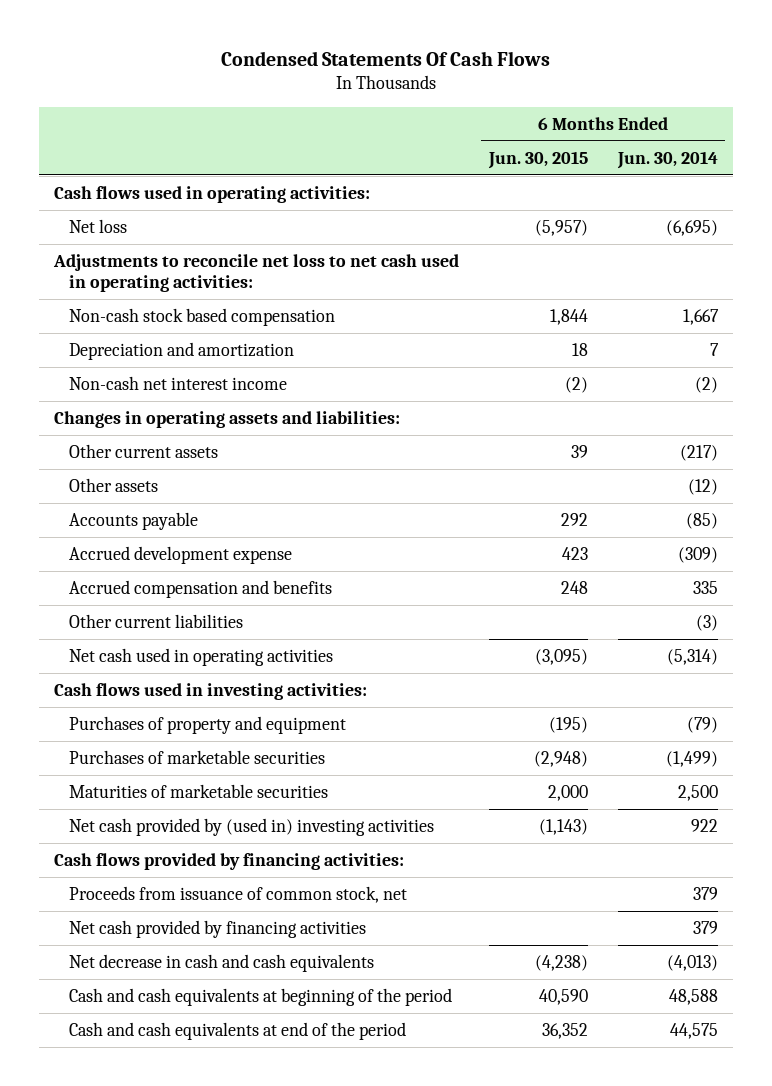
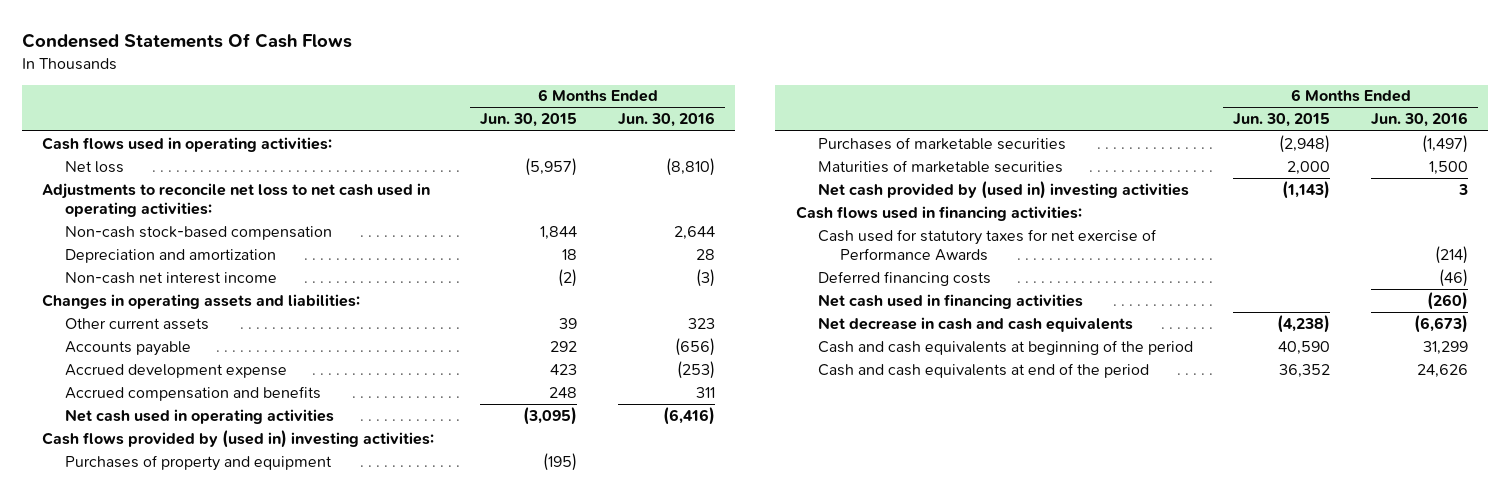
- | 6 Months Ended Jun. 30, 2015 | 6 Months Ended Jun. 30, 2014
+ | 6 Months Ended Jun. 30, 2015 | 6 Months Ended Jun. 30, 2016
- Non-cash stock based compensation | 1,844 | 1,667
+ Non-cash stock-based compensation | 1,844 | 2,644
- Other assets | | (12)
- Other current liabilities | | (3)
- Cash flows used in investing activities:
+ Cash flows provided by (used in) investing activities:
- Cash flows provided by financing activities:
- Proceeds from issuance of common stock, net | | 379
- Net cash provided by financing activities | | 379
+ Cash flows used in financing activities:
+ Cash used for statutory taxes for net exercise of Performance Awards | | (214)
+ Deferred financing costs | | (46)
+ Net cash used in financing activities | | (260)

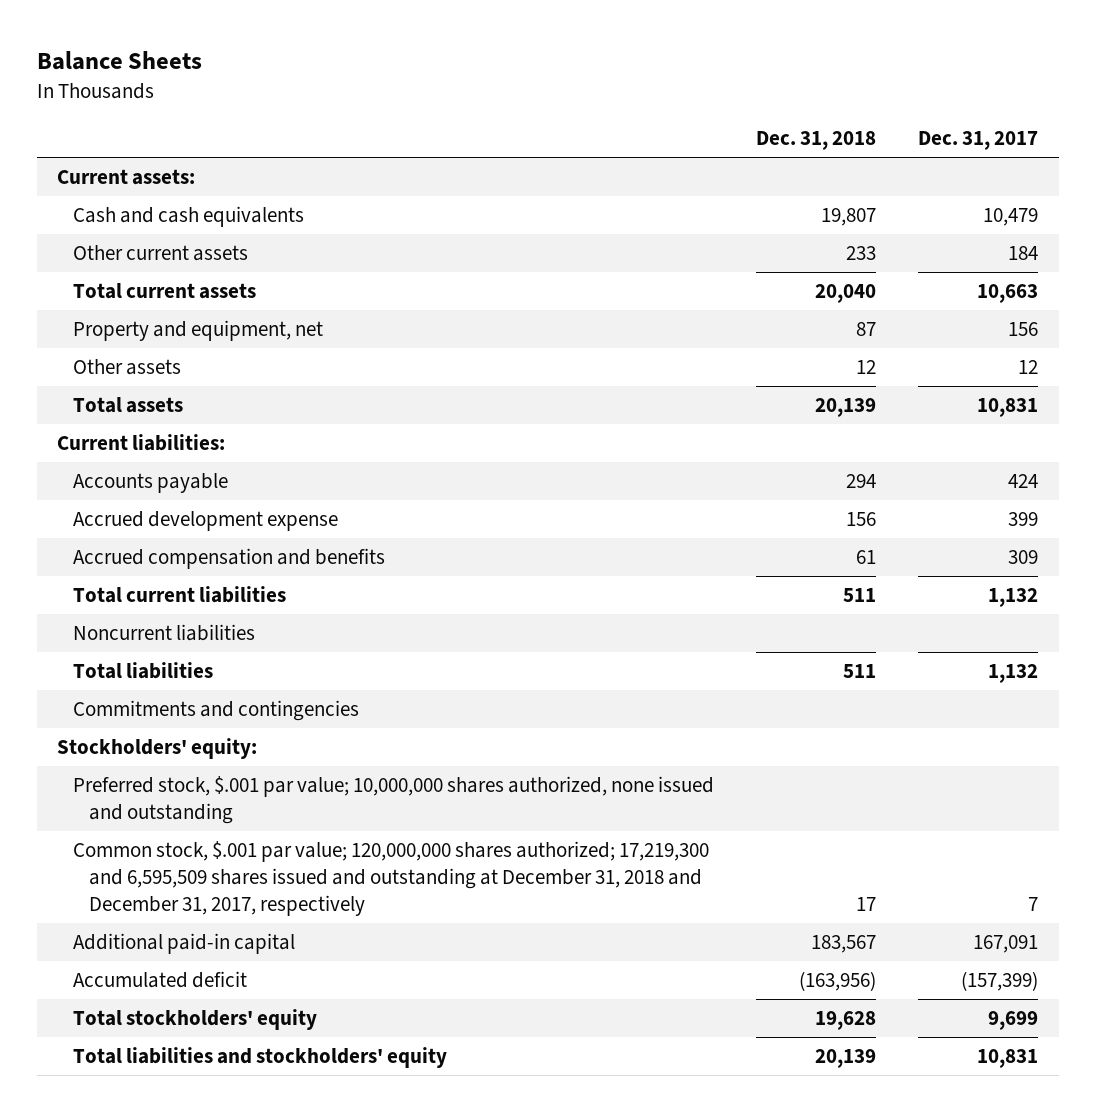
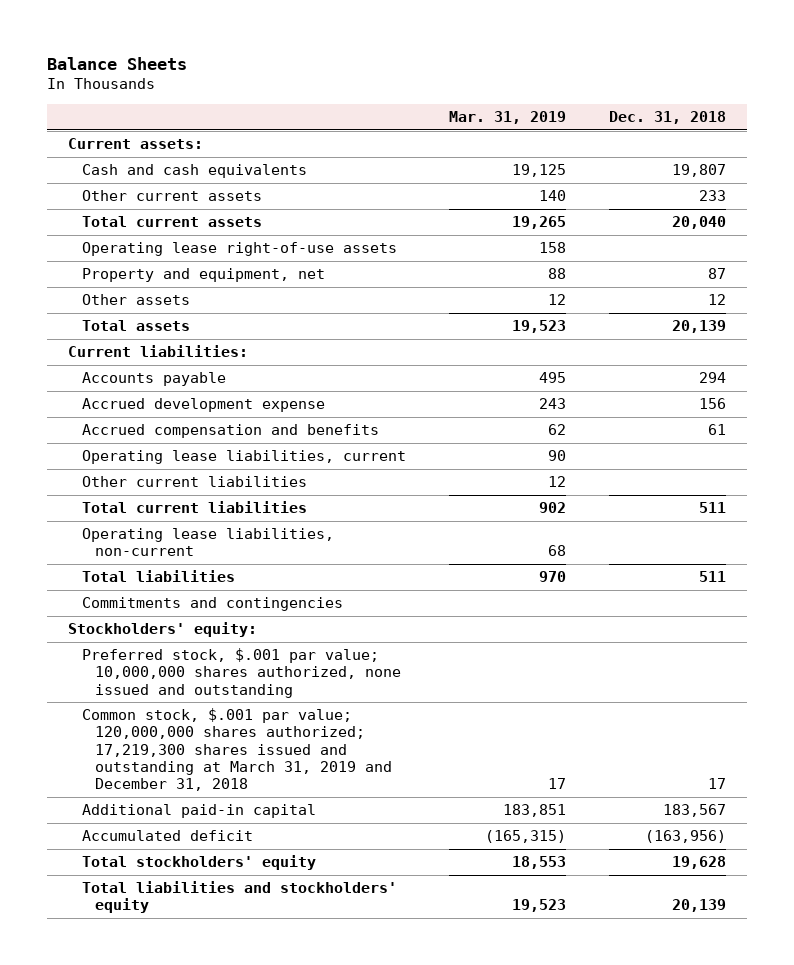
- | Dec. 31, 2018 | Dec. 31, 2017
+ | Mar. 31, 2019 | Dec. 31, 2018
+ Operating lease right-of-use assets | 158 |
+ Operating lease liabilities, current | 90 |
+ Other current liabilities | 12 |
- Noncurrent liabilities
+ Operating lease liabilities, non-current | 68 |
- Common stock, $.001 par value; 120,000,000 shares authorized; 17,219,300 and 6,595,509 shares issued and outstanding at December 31, 2018 and December 31, 2017, respectively | 17 | 7
+ Common stock, $.001 par value; 120,000,000 shares authorized; 17,219,300 shares issued and outstanding at March 31, 2019 and December 31, 2018 | 17 | 17

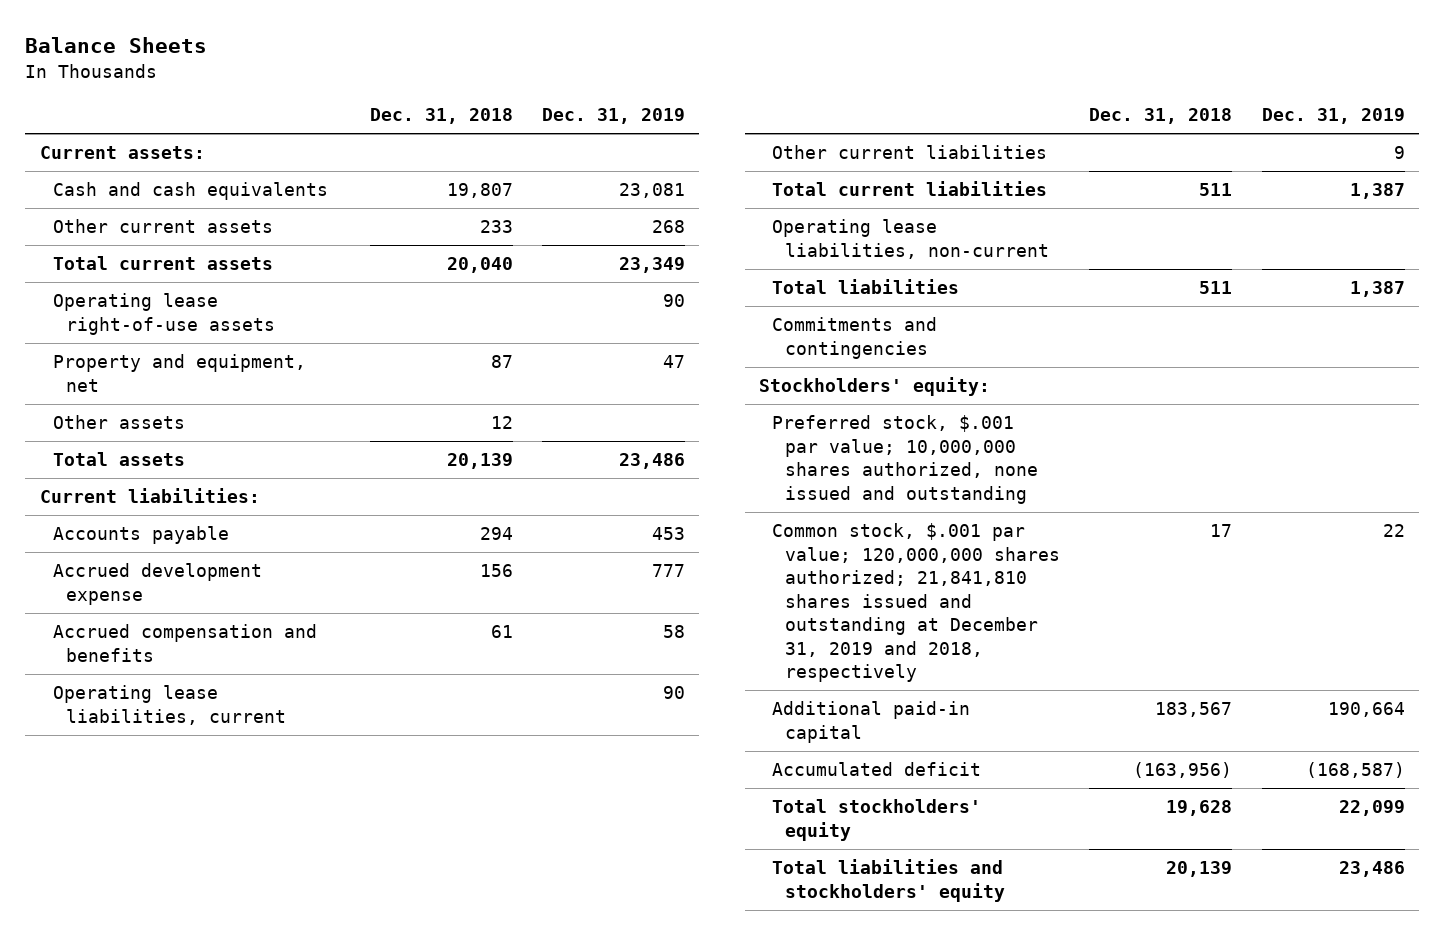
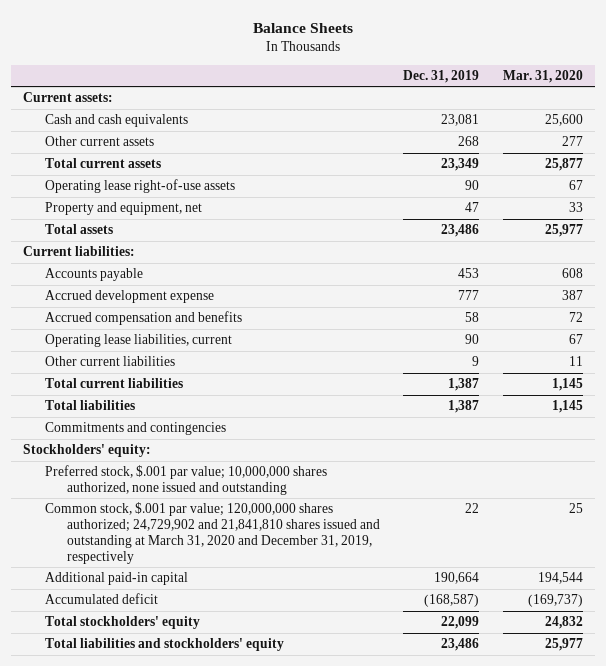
- | Dec. 31, 2018 | Dec. 31, 2019
+ | Dec. 31, 2019 | Mar. 31, 2020
- Other assets | 12 |
- Operating lease liabilities, non-current
- Common stock, $.001 par value; 120,000,000 shares authorized; 21,841,810 shares issued and outstanding at December 31, 2019 and 2018, respectively | 17 | 22
+ Common stock, $.001 par value; 120,000,000 shares authorized; 24,729,902 and 21,841,810 shares issued and outstanding at March 31, 2020 and December 31, 2019, respectively | 22 | 25

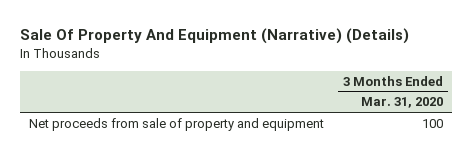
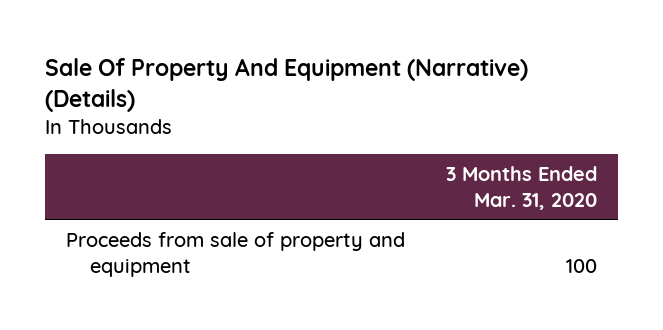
- Net proceeds from sale of property and equipment | 100
+ Proceeds from sale of property and equipment | 100

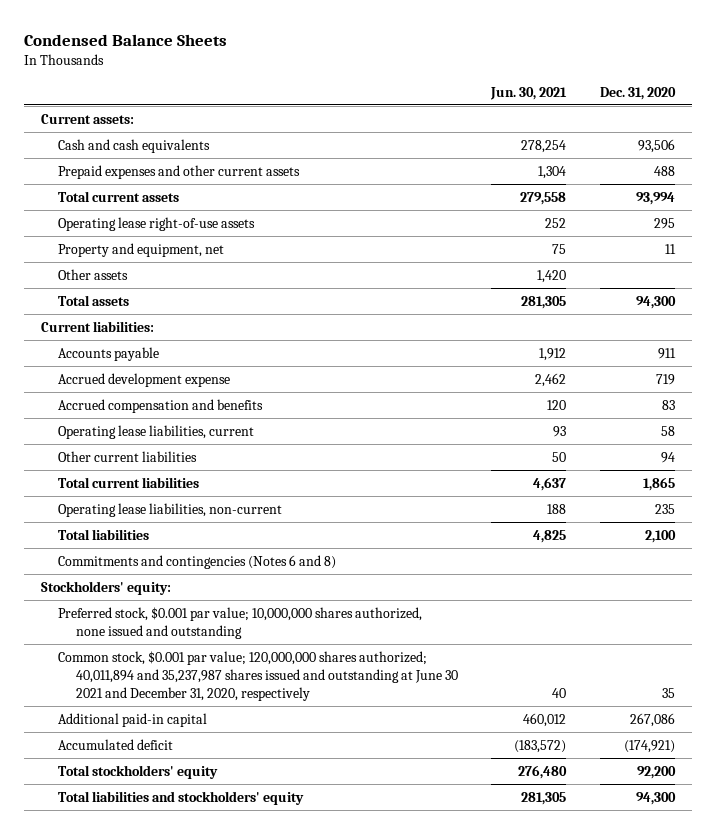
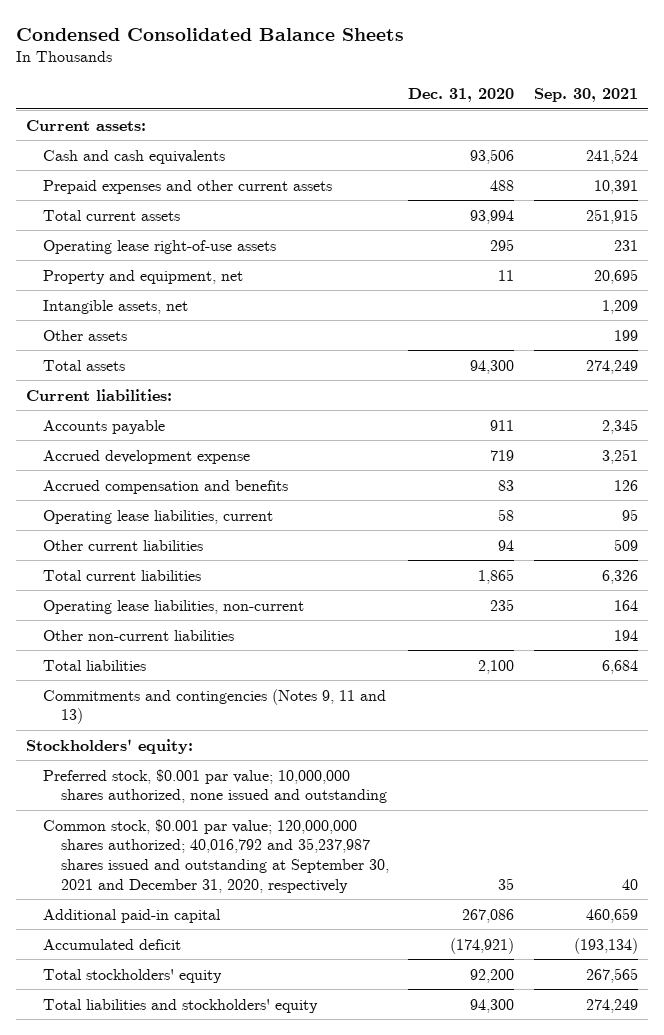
- Condensed Balance Sheets
+ Condensed Consolidated Balance Sheets
- | Jun. 30, 2021 | Dec. 31, 2020
+ | Dec. 31, 2020 | Sep. 30, 2021
+ Intangible assets, net | | 1,209
+ Other non-current liabilities | | 194
- Commitments and contingencies (Notes 6 and 8)
+ Commitments and contingencies (Notes 9, 11 and 13)
- Common stock, $0.001 par value; 120,000,000 shares authorized; 40,011,894 and 35,237,987 shares issued and outstanding at June 30 2021 and December 31, 2020, respectively | 40 | 35
+ Common stock, $0.001 par value; 120,000,000 shares authorized; 40,016,792 and 35,237,987 shares issued and outstanding at September 30, 2021 and December 31, 2020, respectively | 35 | 40

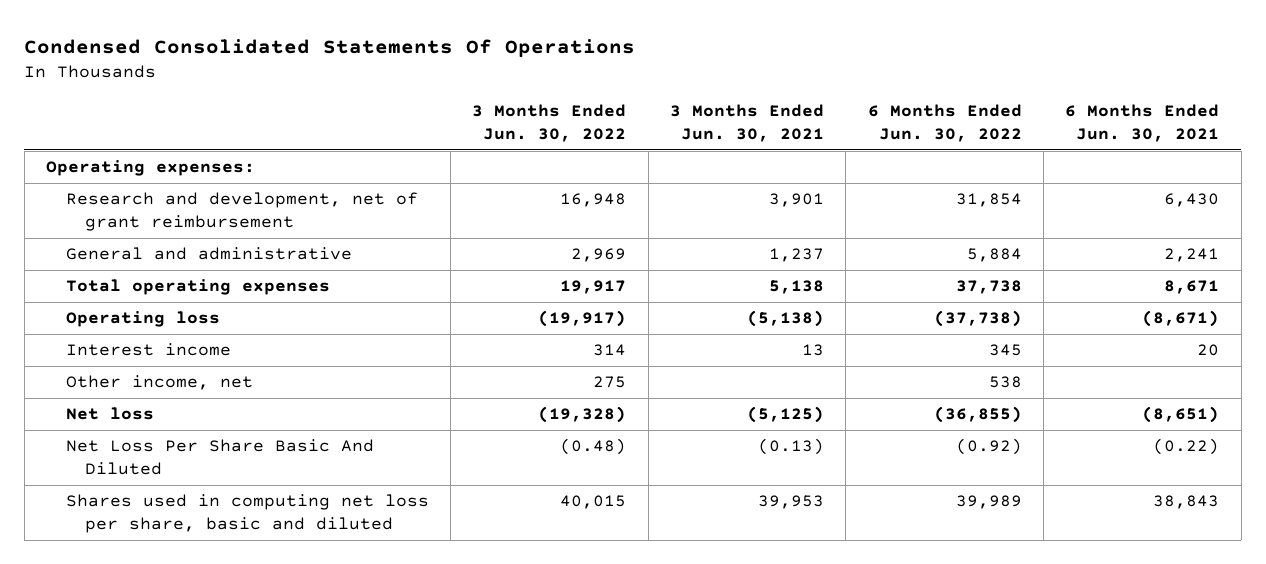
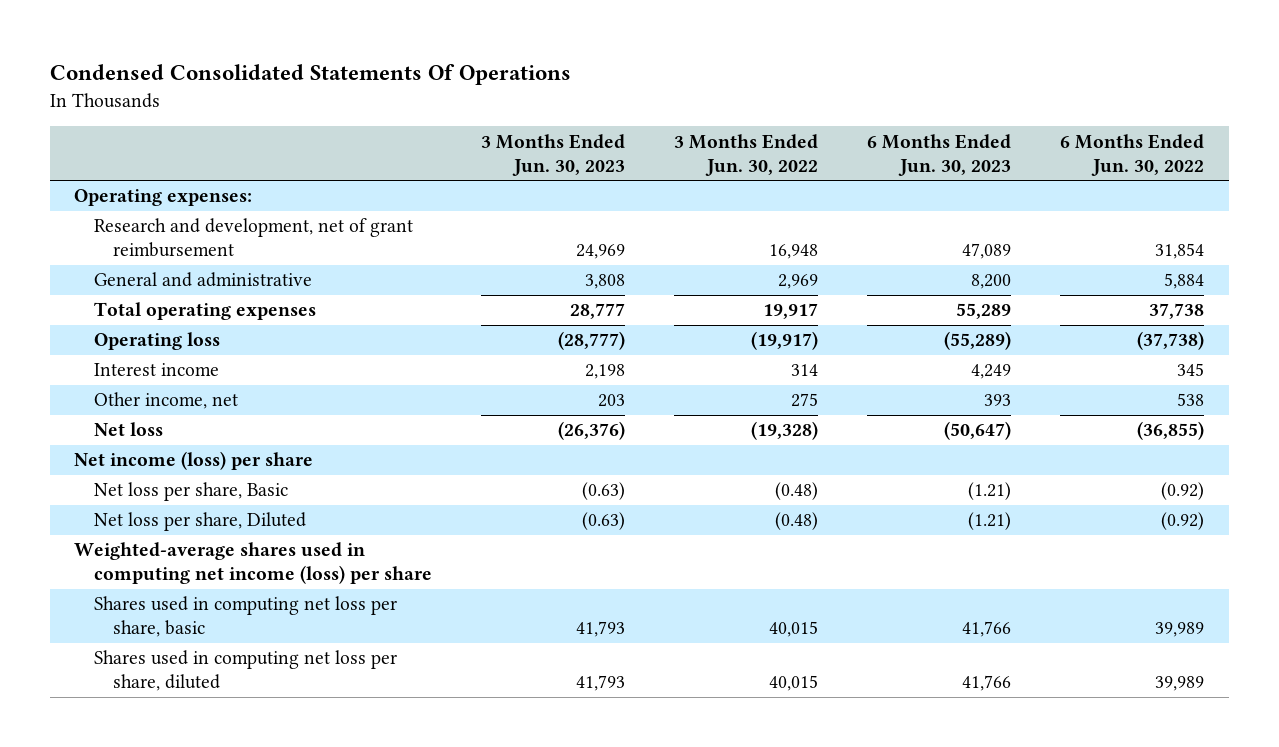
- | 3 Months Ended Jun. 30, 2022 | 3 Months Ended Jun. 30, 2021 | 6 Months Ended Jun. 30, 2022 | 6 Months Ended Jun. 30, 2021
+ | 3 Months Ended Jun. 30, 2023 | 3 Months Ended Jun. 30, 2022 | 6 Months Ended Jun. 30, 2023 | 6 Months Ended Jun. 30, 2022
- Net Loss Per Share Basic And Diluted | (0.48) | (0.13) | (0.92) | (0.22)
- Shares used in computing net loss per share, basic and diluted | 40,015 | 39,953 | 39,989 | 38,843
+ Net income (loss) per share
+ Net loss per share, Basic | (0.63) | (0.48) | (1.21) | (0.92)
+ Net loss per share, Diluted | (0.63) | (0.48) | (1.21) | (0.92)
+ Weighted-average shares used in computing net income (loss) per share
+ Shares used in computing net loss per share, basic | 41,793 | 40,015 | 41,766 | 39,989
+ Shares used in computing net loss per share, diluted | 41,793 | 40,015 | 41,766 | 39,989

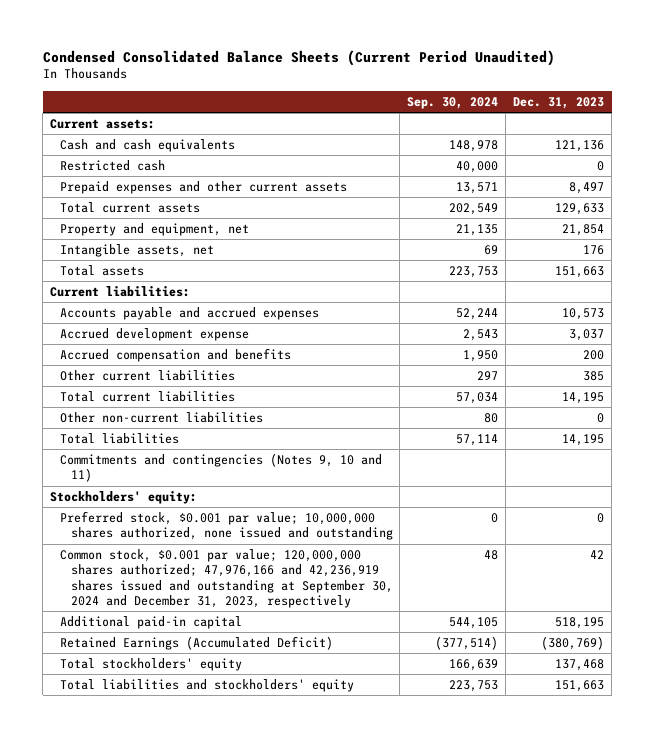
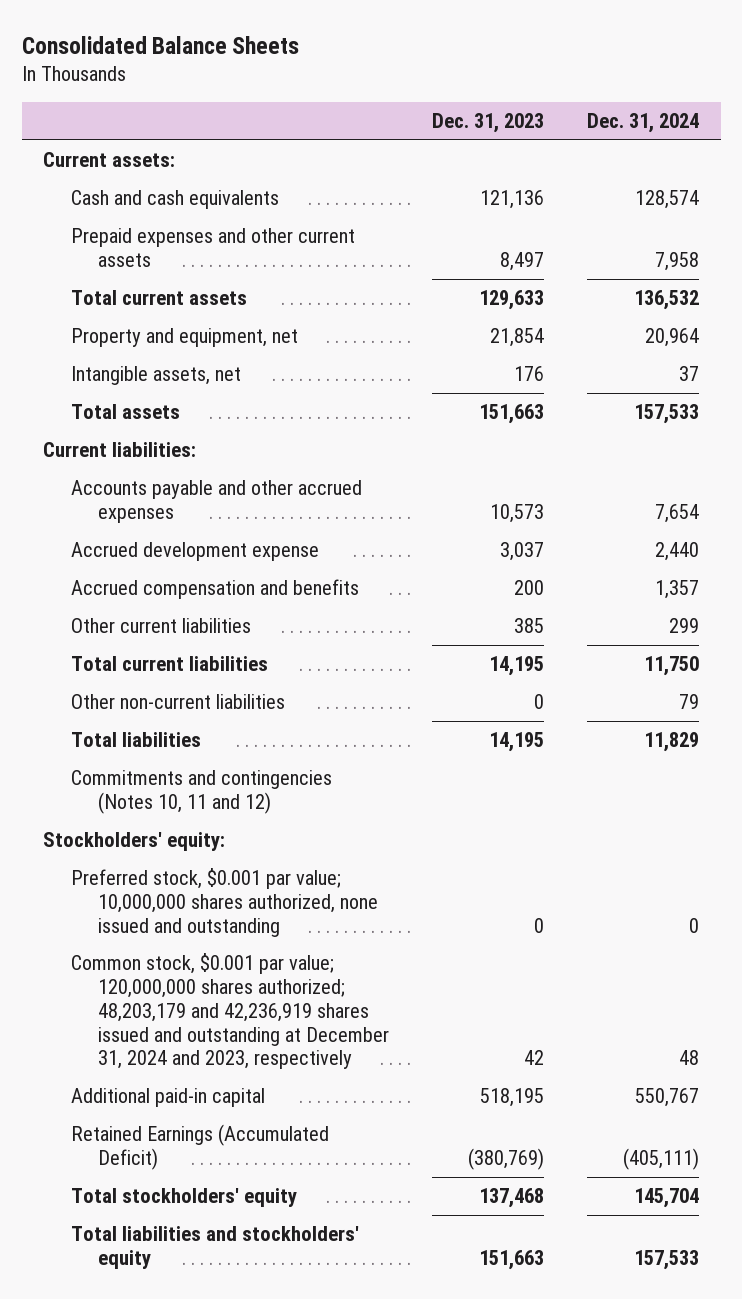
- Condensed Consolidated Balance Sheets (Current Period Unaudited)
+ Consolidated Balance Sheets
- | Sep. 30, 2024 | Dec. 31, 2023
+ | Dec. 31, 2023 | Dec. 31, 2024
- Restricted cash | 40,000 | 0
- Accounts payable and accrued expenses | 52,244 | 10,573
+ Accounts payable and other accrued expenses | 10,573 | 7,654
- Commitments and contingencies (Notes 9, 10 and 11)
+ Commitments and contingencies (Notes 10, 11 and 12)
- Common stock, $0.001 par value; 120,000,000 shares authorized; 47,976,166 and 42,236,919 shares issued and outstanding at September 30, 2024 and December 31, 2023, respectively | 48 | 42
+ Common stock, $0.001 par value; 120,000,000 shares authorized; 48,203,179 and 42,236,919 shares issued and outstanding at December 31, 2024 and 2023, respectively | 42 | 48

